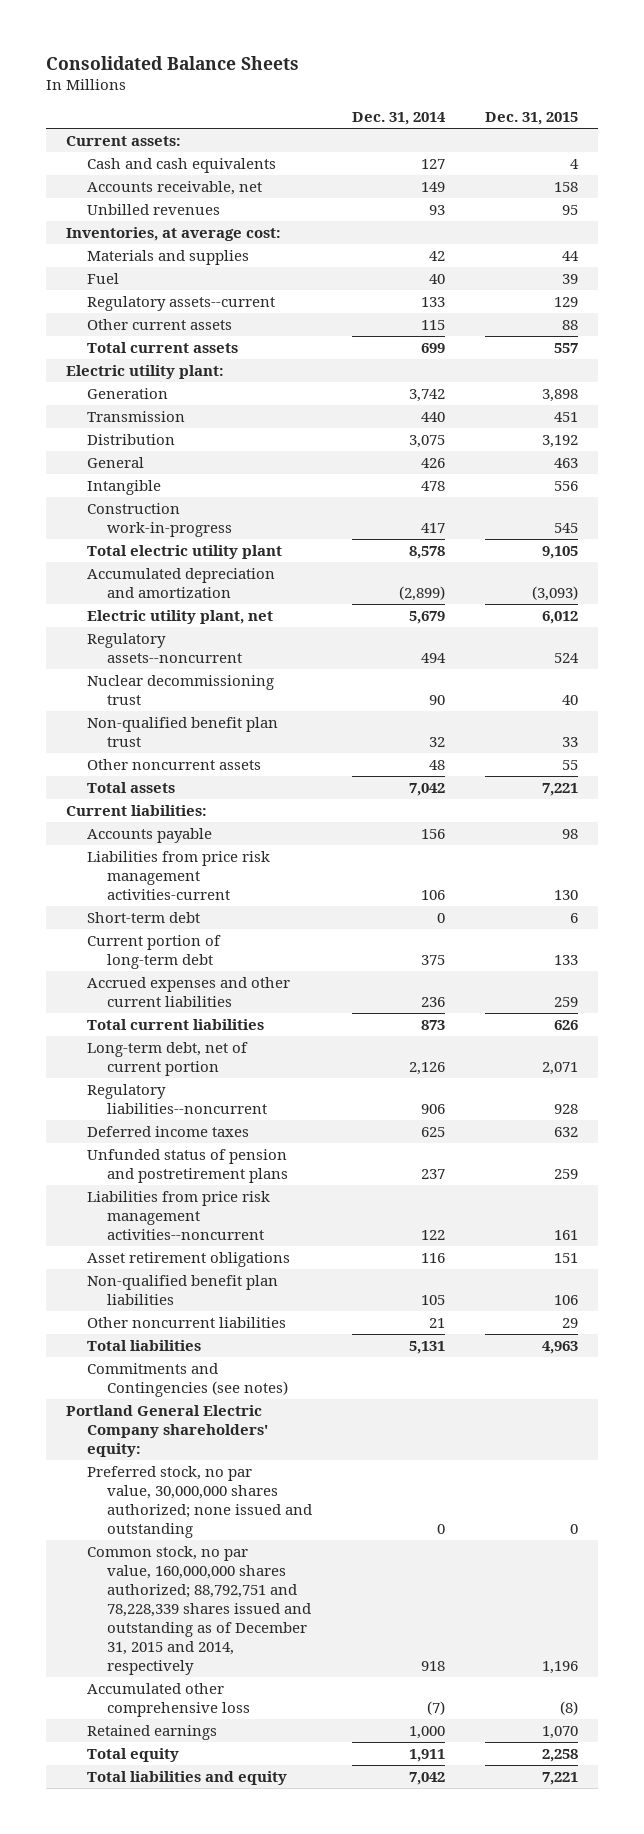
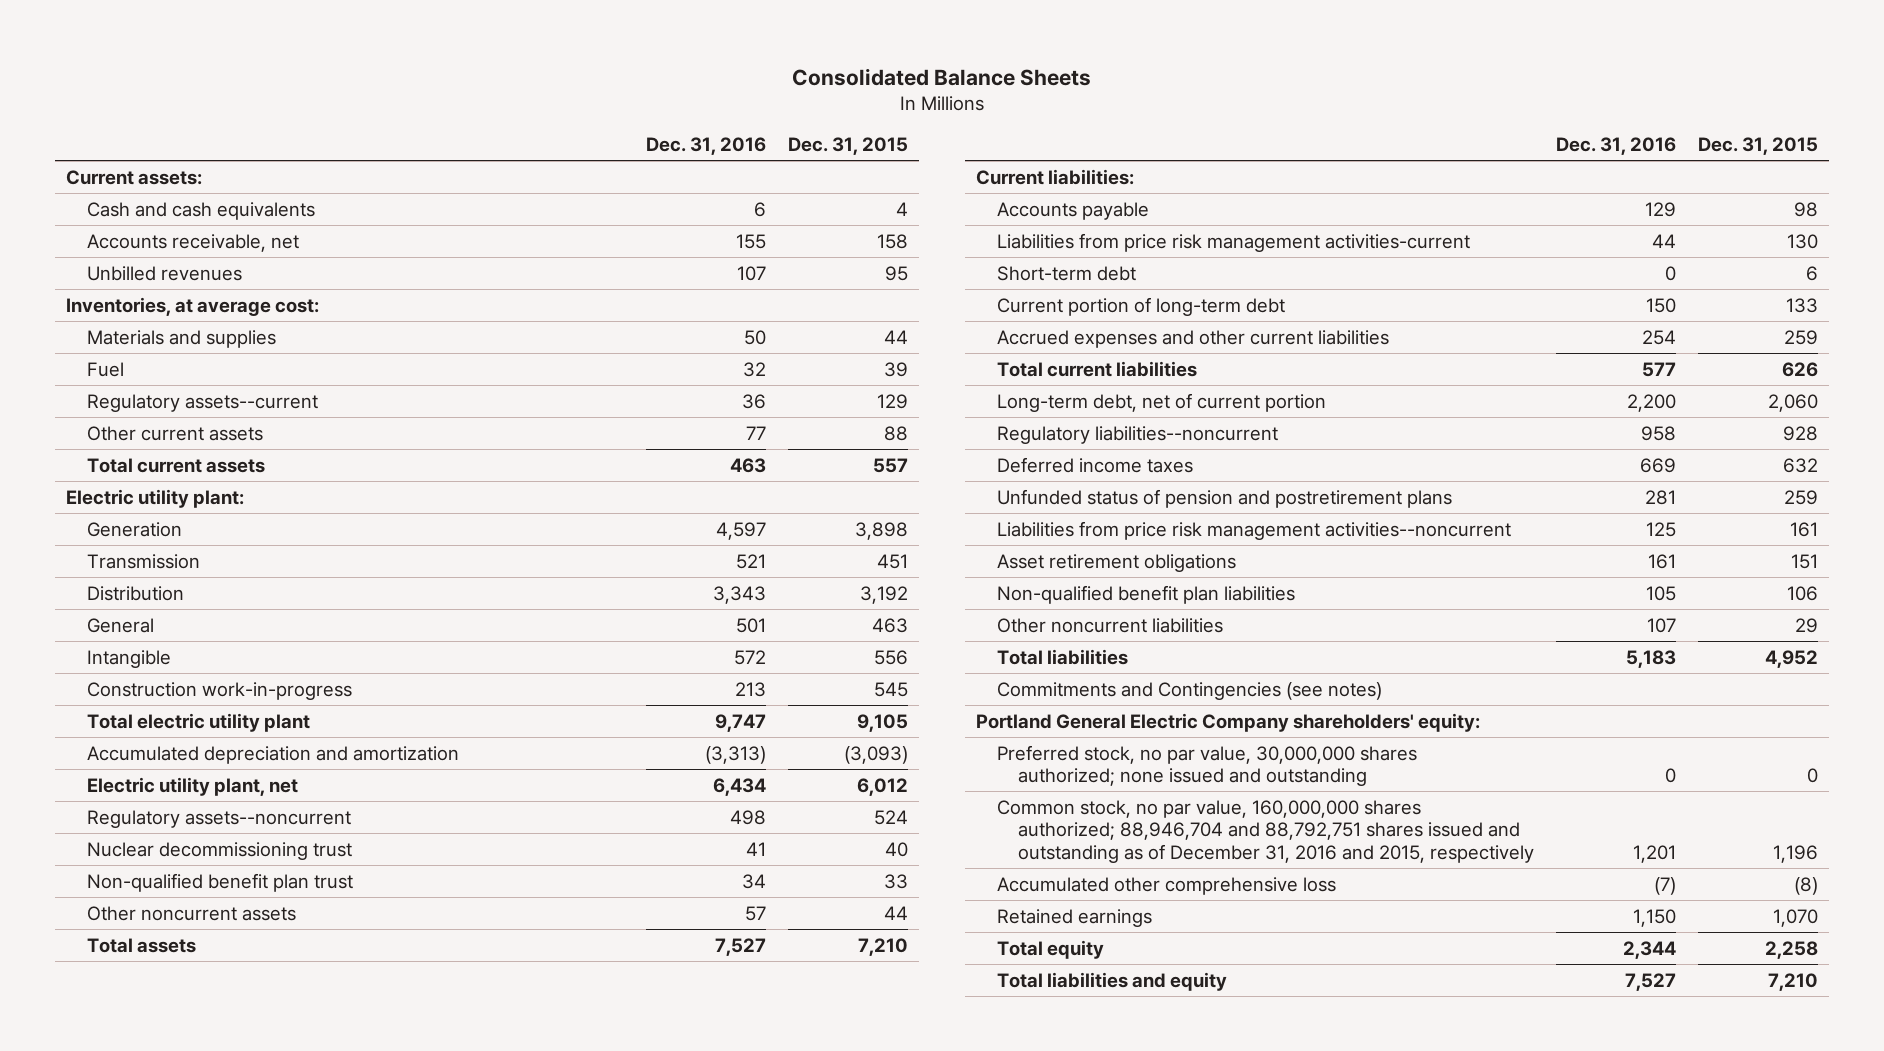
- | Dec. 31, 2014 | Dec. 31, 2015
+ | Dec. 31, 2016 | Dec. 31, 2015
- Other noncurrent assets | 48 | 55
- Total assets | 7,042 | 7,221
+ Other noncurrent assets | 57 | 44
+ Total assets | 7,527 | 7,210
- Long-term debt, net of current portion | 2,126 | 2,071
+ Long-term debt, net of current portion | 2,200 | 2,060
- Total liabilities | 5,131 | 4,963
+ Total liabilities | 5,183 | 4,952
- Common stock, no par value, 160,000,000 shares authorized; 88,792,751 and 78,228,339 shares issued and outstanding as of December 31, 2015 and 2014, respectively | 918 | 1,196
+ Common stock, no par value, 160,000,000 shares authorized; 88,946,704 and 88,792,751 shares issued and outstanding as of December 31, 2016 and 2015, respectively | 1,201 | 1,196
- Total liabilities and equity | 7,042 | 7,221
+ Total liabilities and equity | 7,527 | 7,210

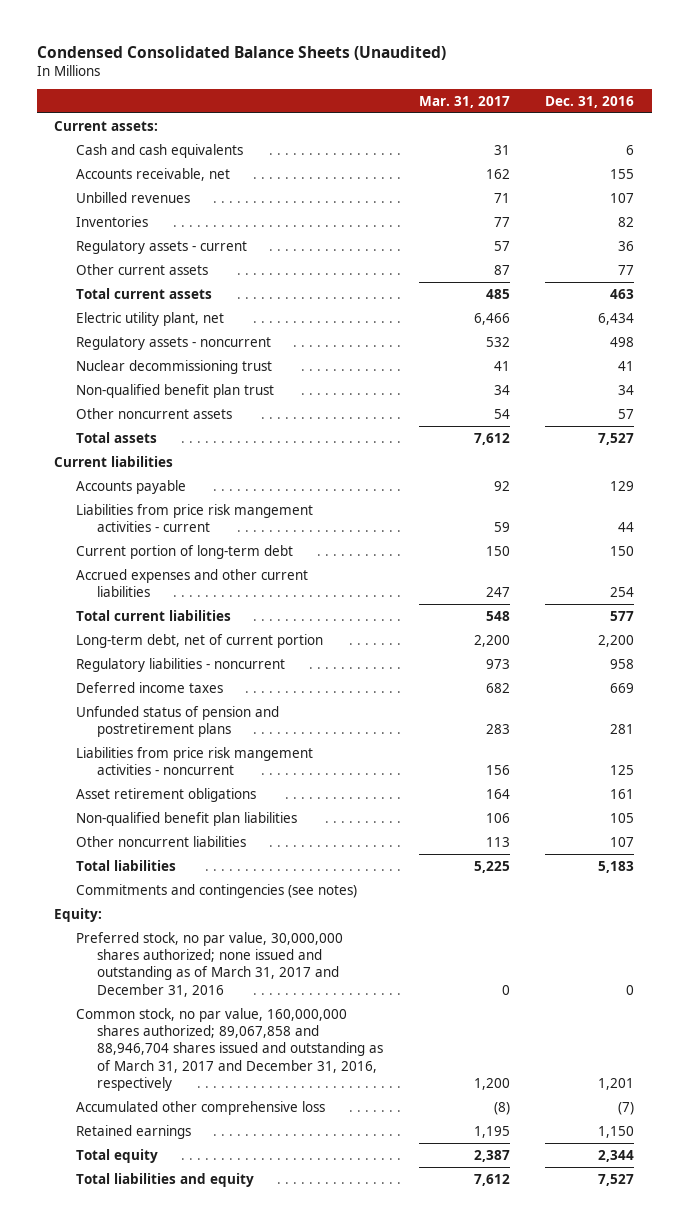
- Consolidated Balance Sheets
+ Condensed Consolidated Balance Sheets (Unaudited)
- | Dec. 31, 2016 | Dec. 31, 2015
+ | Mar. 31, 2017 | Dec. 31, 2016
- Inventories, at average cost:
- Materials and supplies | 50 | 44
- Fuel | 32 | 39
- Regulatory assets--current | 36 | 129
+ Inventories | 77 | 82
+ Regulatory assets - current | 57 | 36
- Electric utility plant:
- Generation | 4,597 | 3,898
- Transmission | 521 | 451
- Distribution | 3,343 | 3,192
- General | 501 | 463
- Intangible | 572 | 556
- Construction work-in-progress | 213 | 545
- Total electric utility plant | 9,747 | 9,105
- Accumulated depreciation and amortization | (3,313) | (3,093)
- Regulatory assets--noncurrent | 498 | 524
+ Regulatory assets - noncurrent | 532 | 498
- Current liabilities:
+ Current liabilities
- Liabilities from price risk management activities-current | 44 | 130
- Short-term debt | 0 | 6
+ Liabilities from price risk mangement activities - current | 59 | 44
- Regulatory liabilities--noncurrent | 958 | 928
+ Regulatory liabilities - noncurrent | 973 | 958
- Liabilities from price risk management activities--noncurrent | 125 | 161
+ Liabilities from price risk mangement activities - noncurrent | 156 | 125
- Commitments and Contingencies (see notes)
- Portland General Electric Company shareholders' equity:
- Preferred stock, no par value, 30,000,000 shares authorized; none issued and outstanding | 0 | 0
- Common stock, no par value, 160,000,000 shares authorized; 88,946,704 and 88,792,751 shares issued and outstanding as of December 31, 2016 and 2015, respectively | 1,201 | 1,196
+ Commitments and contingencies (see notes)
+ Equity:
+ Preferred stock, no par value, 30,000,000 shares authorized; none issued and outstanding as of March 31, 2017 and December 31, 2016 | 0 | 0
+ Common stock, no par value, 160,000,000 shares authorized; 89,067,858 and 88,946,704 shares issued and outstanding as of March 31, 2017 and December 31, 2016, respectively | 1,200 | 1,201

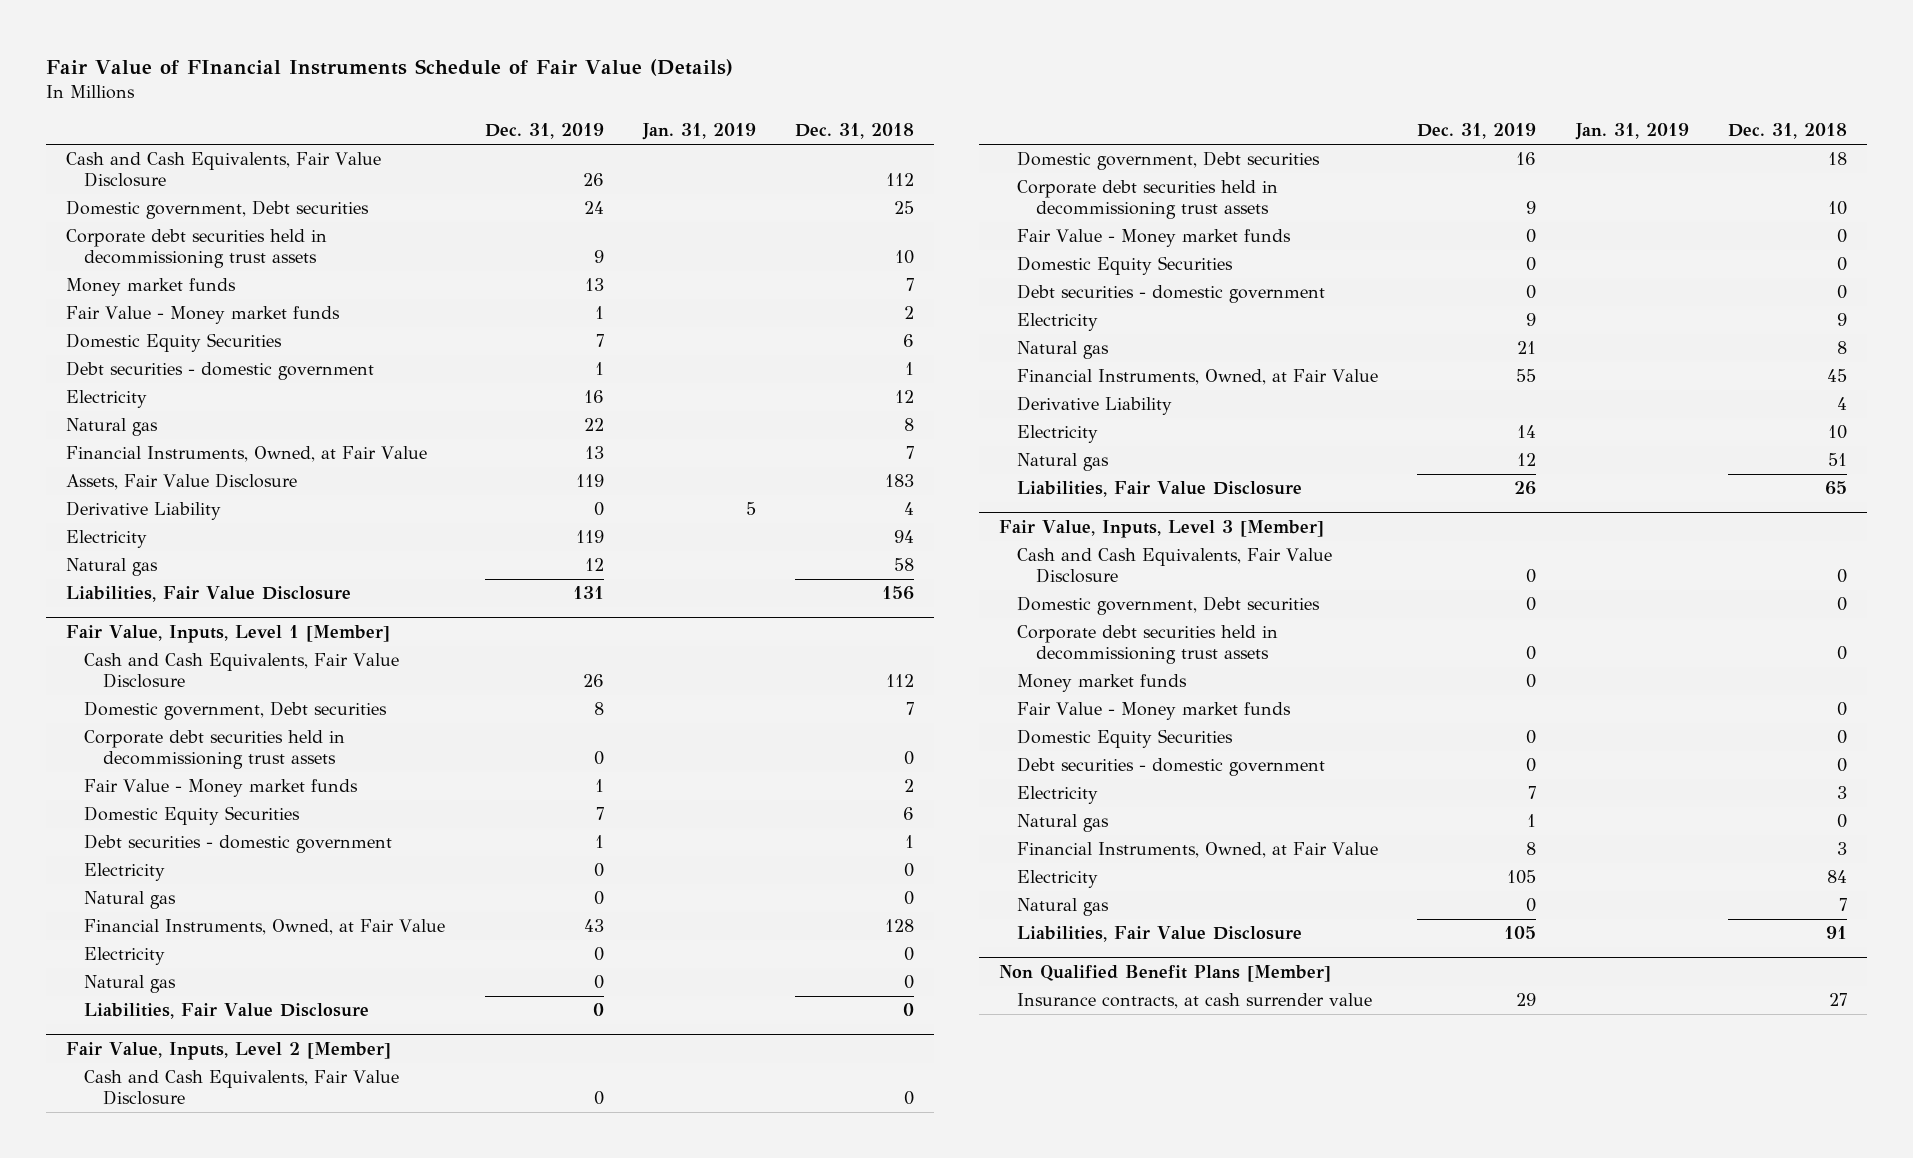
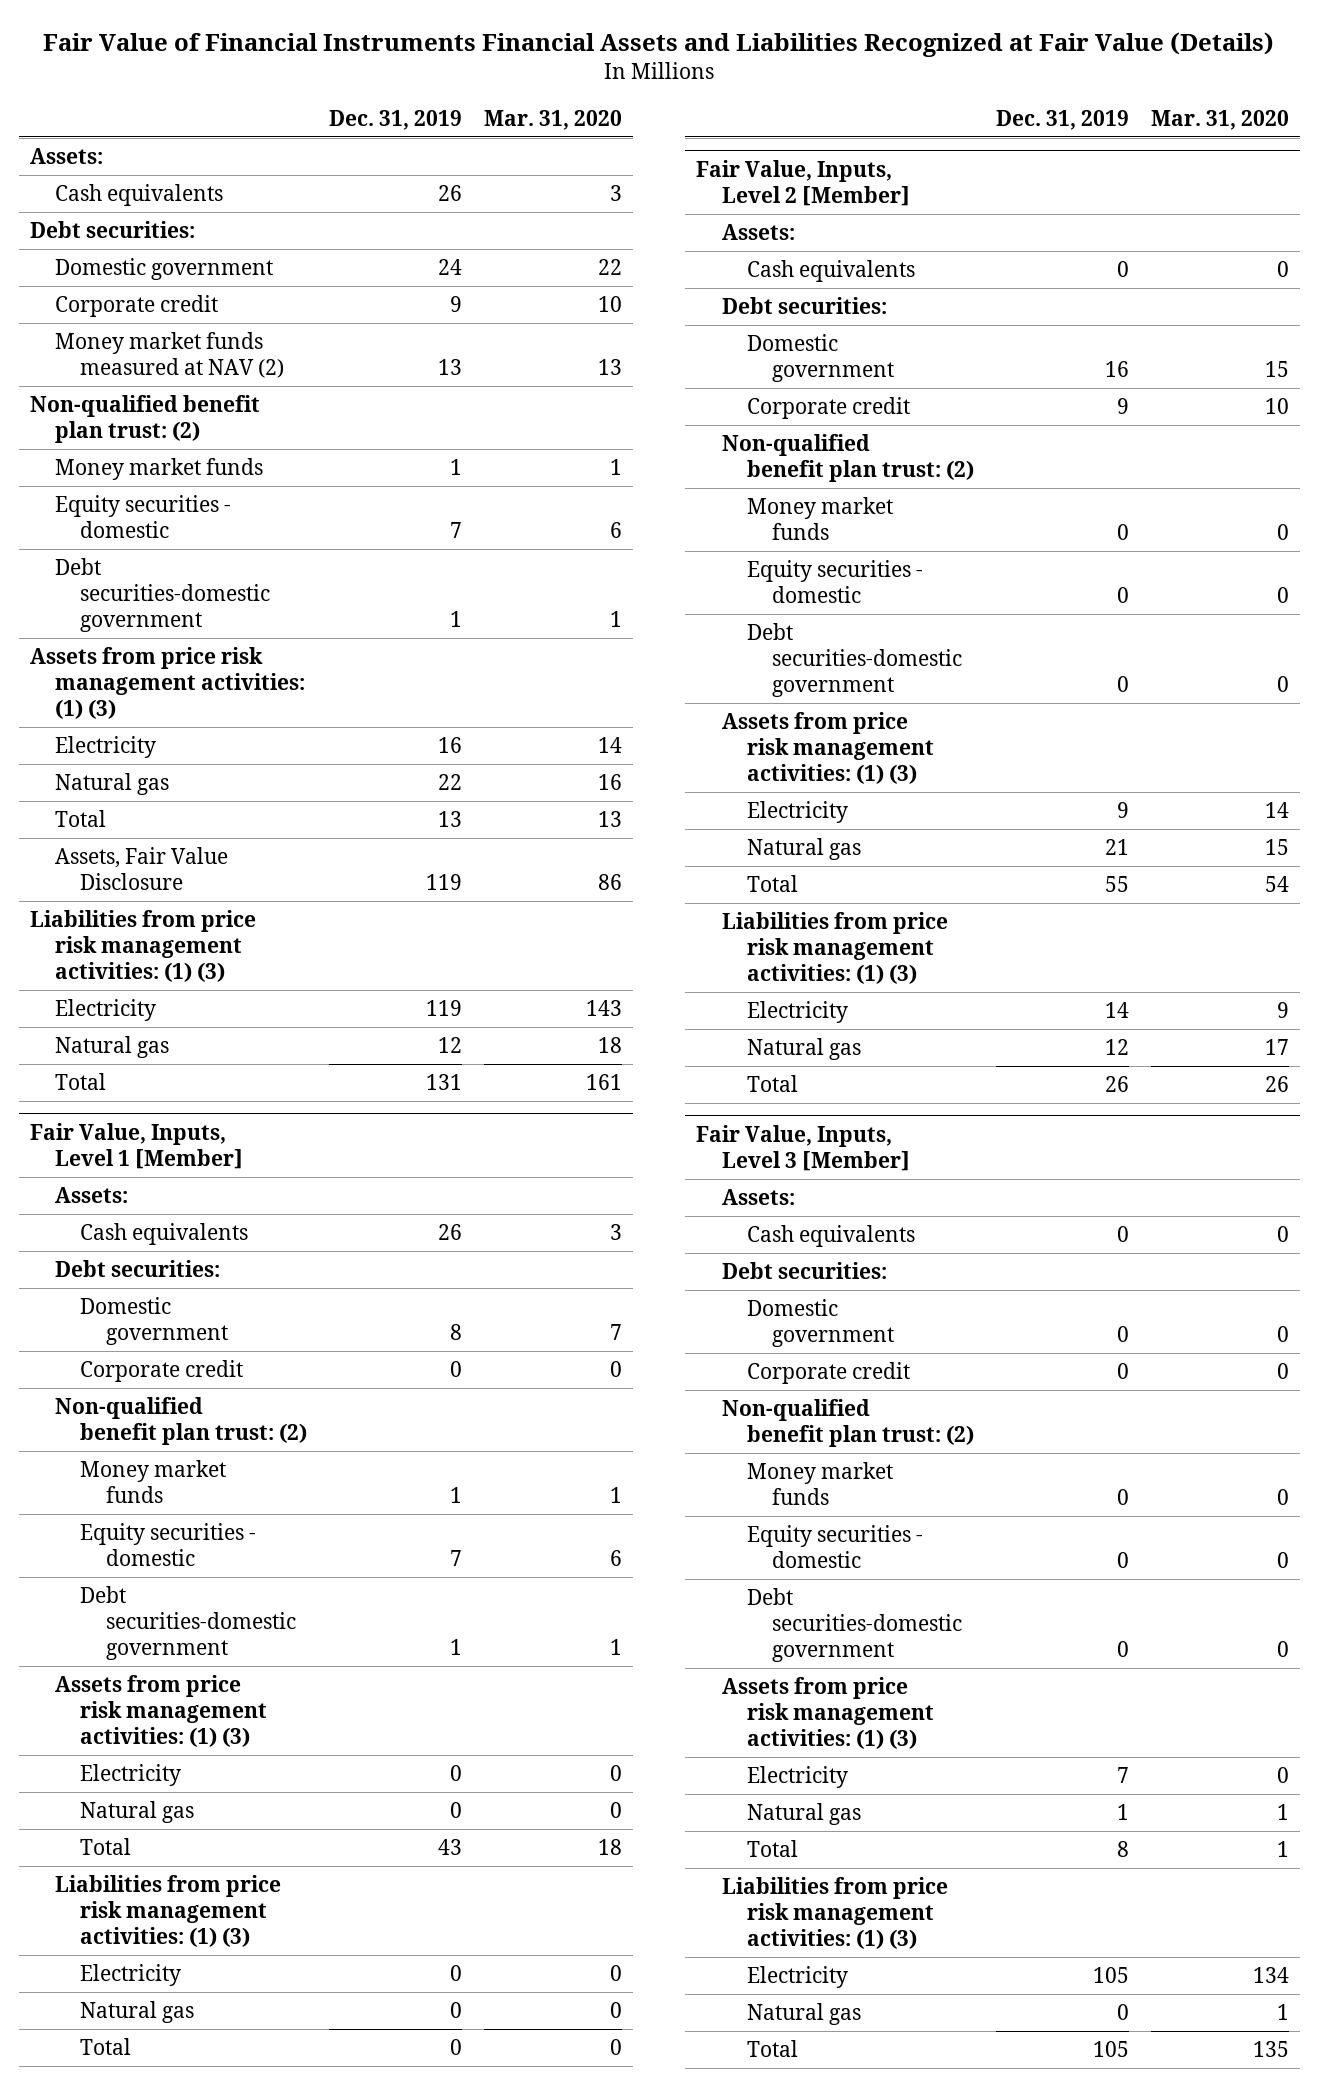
- Fair Value of FInancial Instruments Schedule of Fair Value (Details)
+ Fair Value of Financial Instruments Financial Assets and Liabilities Recognized at Fair Value (Details)
- | Dec. 31, 2019 | Jan. 31, 2019 | Dec. 31, 2018
+ | Dec. 31, 2019 | Mar. 31, 2020
- Cash and Cash Equivalents, Fair Value Disclosure | 26 | | 112
- Domestic government, Debt securities | 24 | | 25
- Corporate debt securities held in decommissioning trust assets | 9 | | 10
- Money market funds | 13 | | 7
- Fair Value - Money market funds | 1 | | 2
- Domestic Equity Securities | 7 | | 6
- Debt securities - domestic government | 1 | | 1
+ Assets:
+ Cash equivalents | 26 | 3
+ Debt securities:
+ Domestic government | 24 | 22
+ Corporate credit | 9 | 10
+ Money market funds measured at NAV (2) | 13 | 13
+ Non-qualified benefit plan trust: (2)
+ Money market funds | 1 | 1
+ Equity securities - domestic | 7 | 6
+ Debt securities-domestic government | 1 | 1
+ Assets from price risk management activities: (1) (3)
- Financial Instruments, Owned, at Fair Value | 13 | | 7
+ Total | 13 | 13
- Derivative Liability | 0 | 5 | 4
+ Liabilities from price risk management activities: (1) (3)
- Liabilities, Fair Value Disclosure | 131 | | 156
+ Total | 131 | 161
@ Fair Value, Inputs, Level 1 [Member]
- Cash and Cash Equivalents, Fair Value Disclosure | 26 | | 112
- Domestic government, Debt securities | 8 | | 7
- Corporate debt securities held in decommissioning trust assets | 0 | | 0
- Fair Value - Money market funds | 1 | | 2
- Domestic Equity Securities | 7 | | 6
- Debt securities - domestic government | 1 | | 1
+ Assets:
+ Cash equivalents | 26 | 3
+ Debt securities:
+ Domestic government | 8 | 7
+ Corporate credit | 0 | 0
+ Non-qualified benefit plan trust: (2)
+ Money market funds | 1 | 1
+ Equity securities - domestic | 7 | 6
+ Debt securities-domestic government | 1 | 1
+ Assets from price risk management activities: (1) (3)
- Financial Instruments, Owned, at Fair Value | 43 | | 128
+ Total | 43 | 18
+ Liabilities from price risk management activities: (1) (3)
- Liabilities, Fair Value Disclosure | 0 | | 0
+ Total | 0 | 0
@ Fair Value, Inputs, Level 2 [Member]
- Cash and Cash Equivalents, Fair Value Disclosure | 0 | | 0
- Domestic government, Debt securities | 16 | | 18
- Corporate debt securities held in decommissioning trust assets | 9 | | 10
- Fair Value - Money market funds | 0 | | 0
- Domestic Equity Securities | 0 | | 0
- Debt securities - domestic government | 0 | | 0
+ Assets:
+ Cash equivalents | 0 | 0
+ Debt securities:
+ Domestic government | 16 | 15
+ Corporate credit | 9 | 10
+ Non-qualified benefit plan trust: (2)
+ Money market funds | 0 | 0
+ Equity securities - domestic | 0 | 0
+ Debt securities-domestic government | 0 | 0
+ Assets from price risk management activities: (1) (3)
- Financial Instruments, Owned, at Fair Value | 55 | | 45
- Derivative Liability | | | 4
+ Total | 55 | 54
+ Liabilities from price risk management activities: (1) (3)
- Liabilities, Fair Value Disclosure | 26 | | 65
+ Total | 26 | 26
@ Fair Value, Inputs, Level 3 [Member]
- Cash and Cash Equivalents, Fair Value Disclosure | 0 | | 0
- Domestic government, Debt securities | 0 | | 0
- Corporate debt securities held in decommissioning trust assets | 0 | | 0
+ Assets:
+ Cash equivalents | 0 | 0
+ Debt securities:
+ Domestic government | 0 | 0
+ Corporate credit | 0 | 0
+ Non-qualified benefit plan trust: (2)
- Fair Value - Money market funds | | | 0
- Domestic Equity Securities | 0 | | 0
- Debt securities - domestic government | 0 | | 0
+ Equity securities - domestic | 0 | 0
+ Debt securities-domestic government | 0 | 0
+ Assets from price risk management activities: (1) (3)
- Financial Instruments, Owned, at Fair Value | 8 | | 3
+ Total | 8 | 1
+ Liabilities from price risk management activities: (1) (3)
- Liabilities, Fair Value Disclosure | 105 | | 91
- Non Qualified Benefit Plans [Member]
- Insurance contracts, at cash surrender value | 29 | | 27
@ Fair Value, Inputs, Level 3 [Member]
+ Total | 105 | 135

